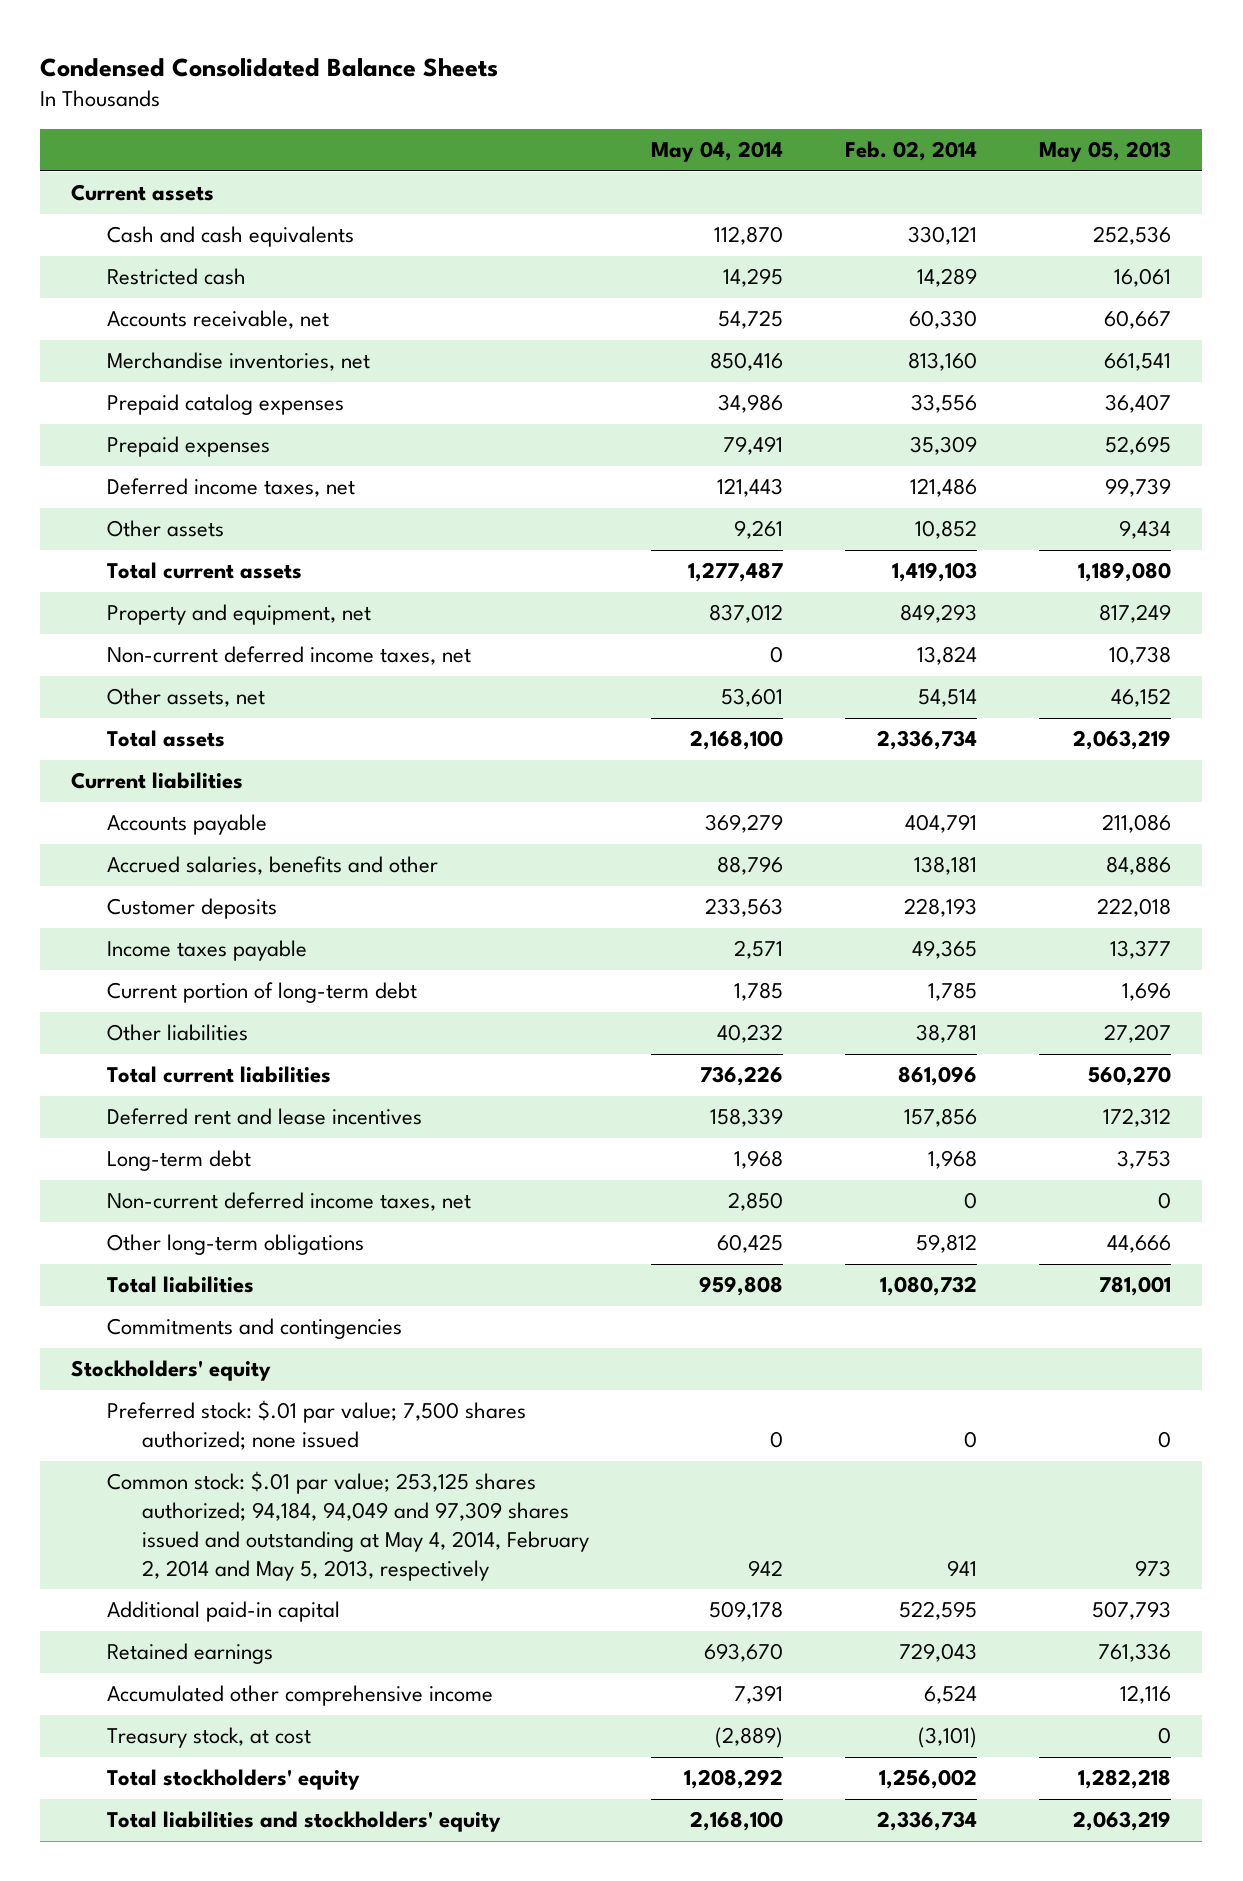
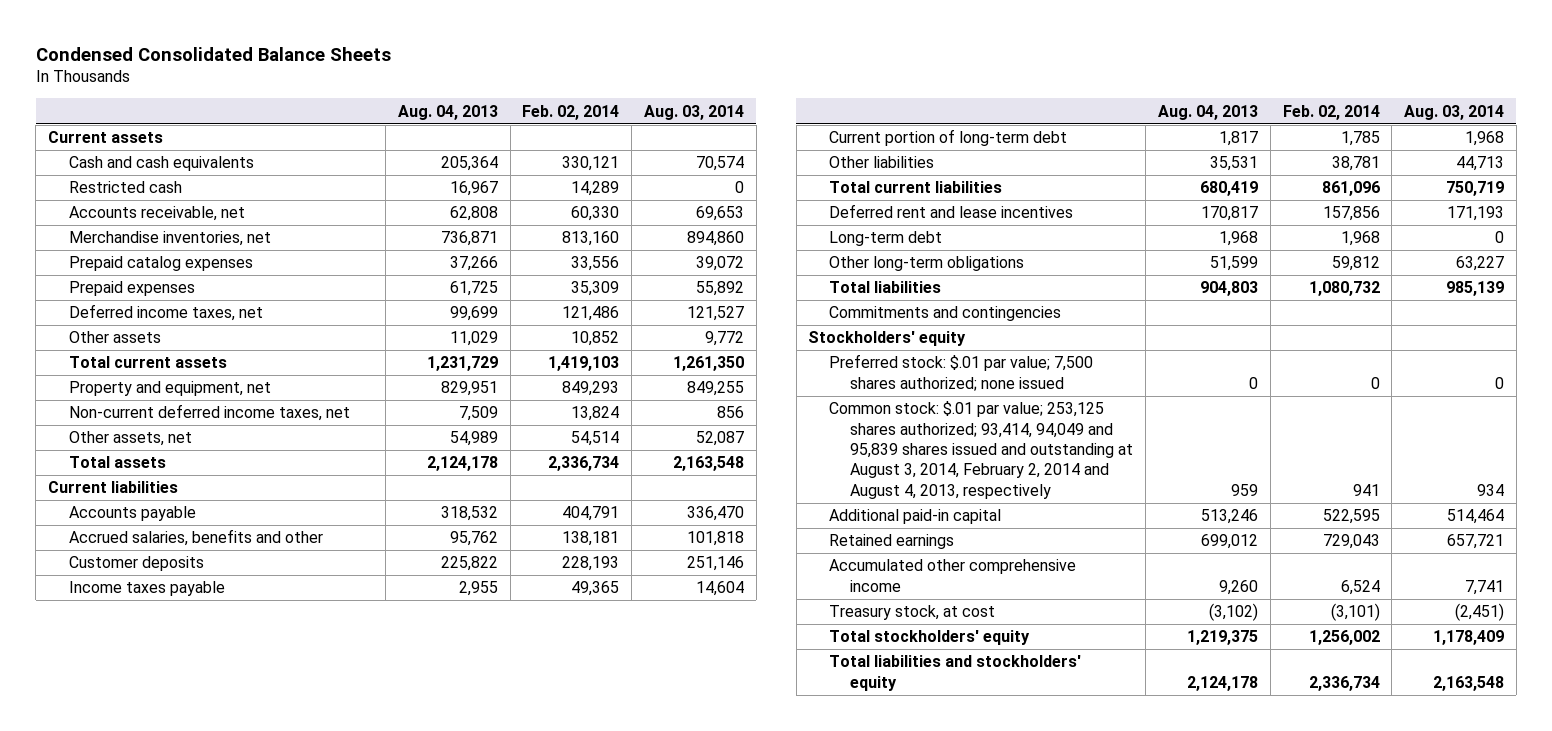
- | May 04, 2014 | Feb. 02, 2014 | May 05, 2013
+ | Aug. 04, 2013 | Feb. 02, 2014 | Aug. 03, 2014
- Non-current deferred income taxes, net | 2,850 | 0 | 0
- Common stock: $.01 par value; 253,125 shares authorized; 94,184, 94,049 and 97,309 shares issued and outstanding at May 4, 2014, February 2, 2014 and May 5, 2013, respectively | 942 | 941 | 973
+ Common stock: $.01 par value; 253,125 shares authorized; 93,414, 94,049 and 95,839 shares issued and outstanding at August 3, 2014, February 2, 2014 and August 4, 2013, respectively | 959 | 941 | 934

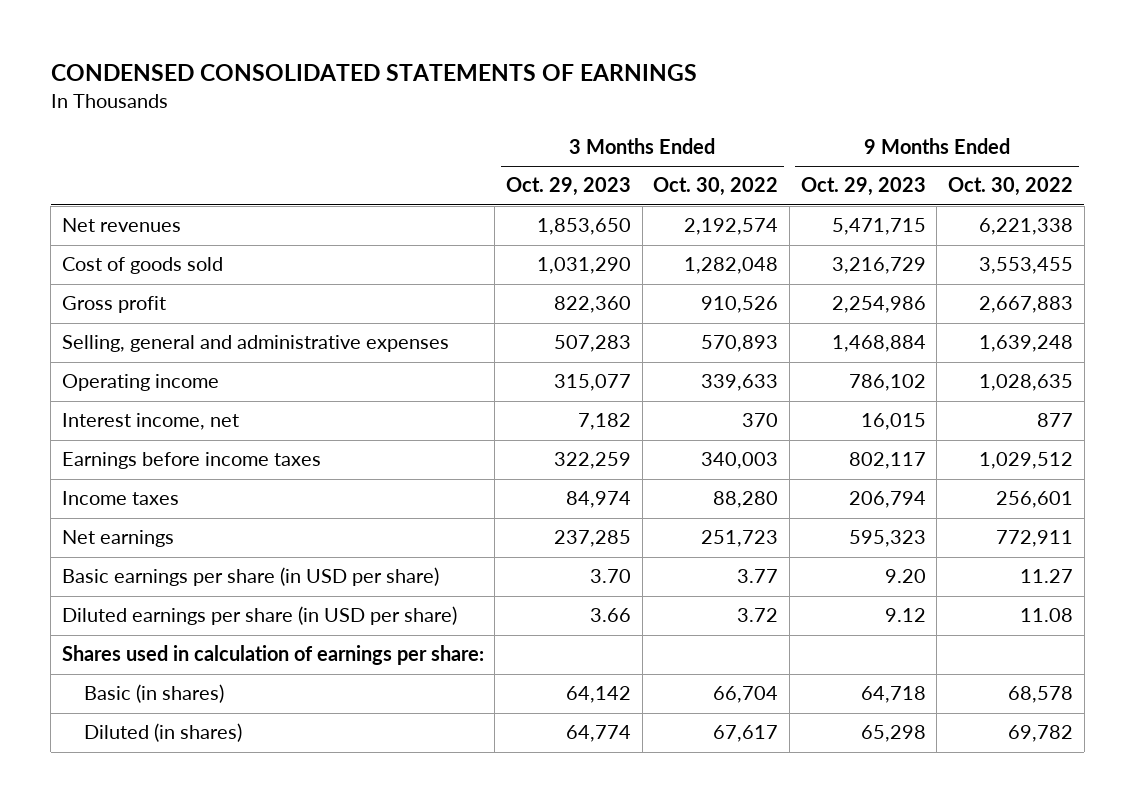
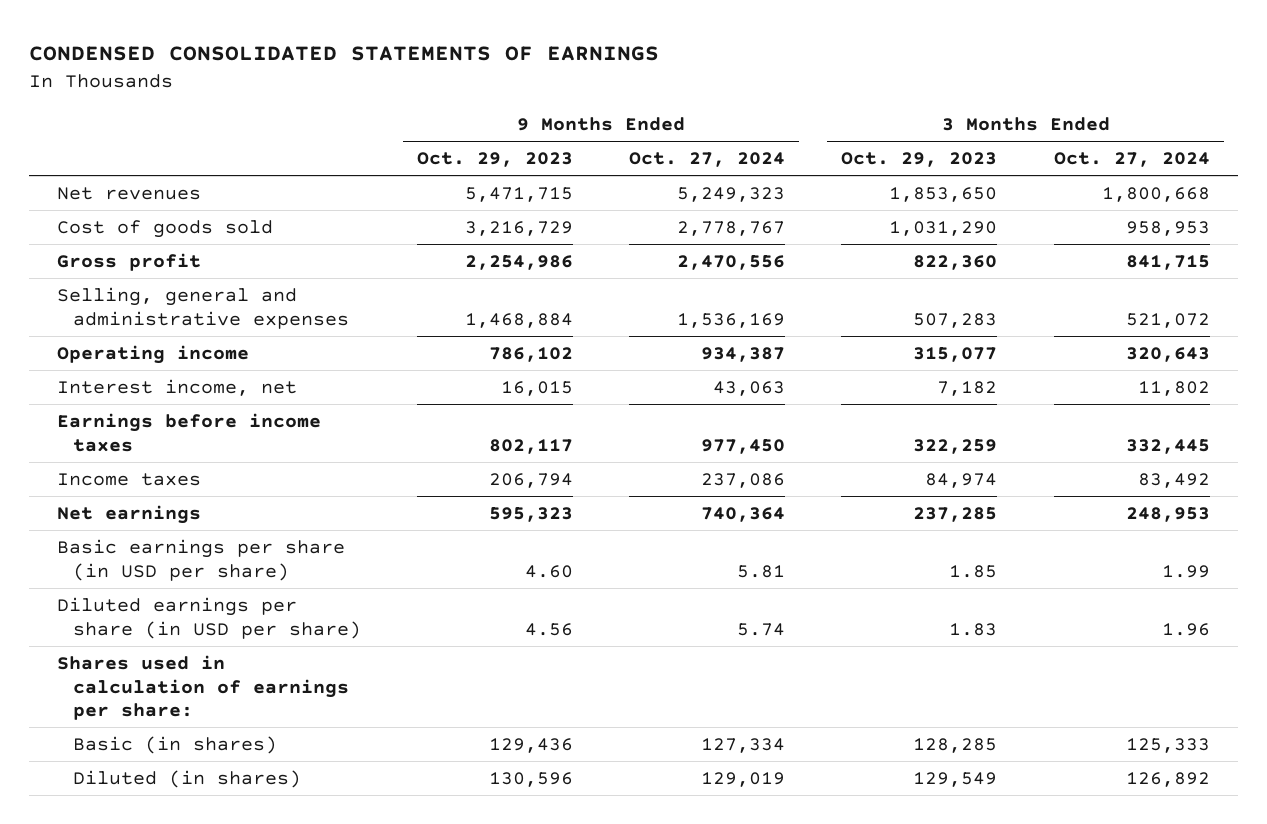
- | 3 Months Ended Oct. 29, 2023 | 3 Months Ended Oct. 30, 2022 | 9 Months Ended Oct. 29, 2023 | 9 Months Ended Oct. 30, 2022
+ | 9 Months Ended Oct. 29, 2023 | 9 Months Ended Oct. 27, 2024 | 3 Months Ended Oct. 29, 2023 | 3 Months Ended Oct. 27, 2024
- Basic earnings per share (in USD per share) | 3.70 | 3.77 | 9.20 | 11.27
- Diluted earnings per share (in USD per share) | 3.66 | 3.72 | 9.12 | 11.08
+ Basic earnings per share (in USD per share) | 4.60 | 5.81 | 1.85 | 1.99
+ Diluted earnings per share (in USD per share) | 4.56 | 5.74 | 1.83 | 1.96
- Basic (in shares) | 64,142 | 66,704 | 64,718 | 68,578
- Diluted (in shares) | 64,774 | 67,617 | 65,298 | 69,782
+ Basic (in shares) | 129,436 | 127,334 | 128,285 | 125,333
+ Diluted (in shares) | 130,596 | 129,019 | 129,549 | 126,892

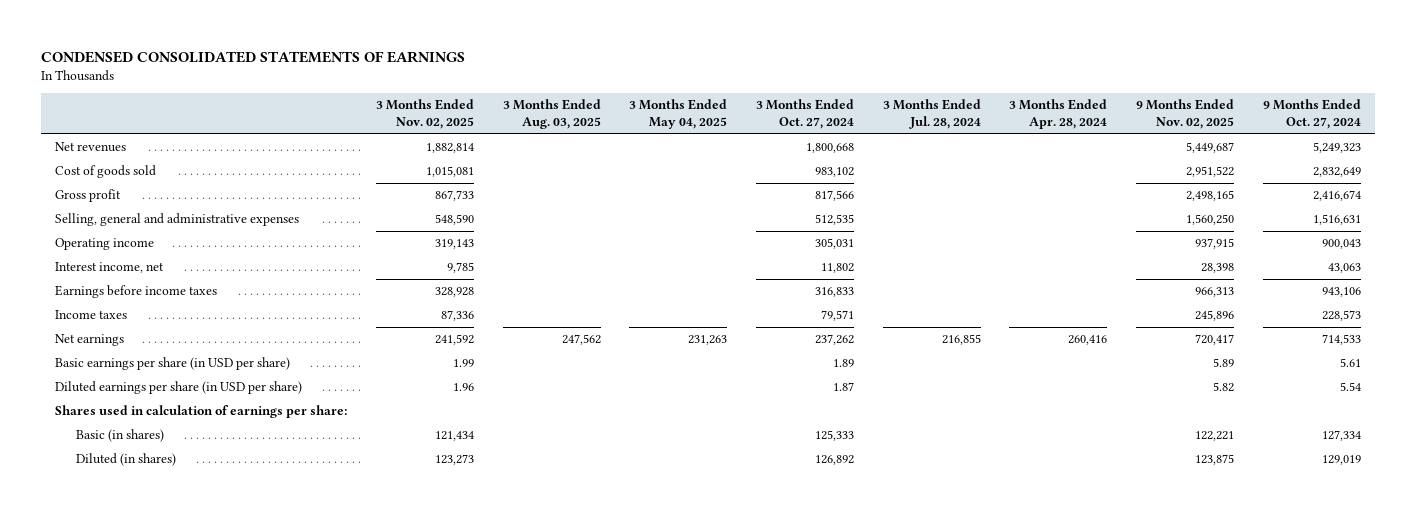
- | 9 Months Ended Oct. 29, 2023 | 9 Months Ended Oct. 27, 2024 | 3 Months Ended Oct. 29, 2023 | 3 Months Ended Oct. 27, 2024
+ | 3 Months Ended Nov. 02, 2025 | 3 Months Ended Aug. 03, 2025 | 3 Months Ended May 04, 2025 | 3 Months Ended Oct. 27, 2024 | 3 Months Ended Jul. 28, 2024 | 3 Months Ended Apr. 28, 2024 | 9 Months Ended Nov. 02, 2025 | 9 Months Ended Oct. 27, 2024
- Cost of goods sold | 3,216,729 | 2,778,767 | 1,031,290 | 958,953
- Gross profit | 2,254,986 | 2,470,556 | 822,360 | 841,715
- Selling, general and administrative expenses | 1,468,884 | 1,536,169 | 507,283 | 521,072
- Operating income | 786,102 | 934,387 | 315,077 | 320,643
+ Cost of goods sold | 1,015,081 | | | 983,102 | | | 2,951,522 | 2,832,649
+ Gross profit | 867,733 | | | 817,566 | | | 2,498,165 | 2,416,674
+ Selling, general and administrative expenses | 548,590 | | | 512,535 | | | 1,560,250 | 1,516,631
+ Operating income | 319,143 | | | 305,031 | | | 937,915 | 900,043
- Earnings before income taxes | 802,117 | 977,450 | 322,259 | 332,445
- Income taxes | 206,794 | 237,086 | 84,974 | 83,492
- Net earnings | 595,323 | 740,364 | 237,285 | 248,953
- Basic earnings per share (in USD per share) | 4.60 | 5.81 | 1.85 | 1.99
- Diluted earnings per share (in USD per share) | 4.56 | 5.74 | 1.83 | 1.96
+ Earnings before income taxes | 328,928 | | | 316,833 | | | 966,313 | 943,106
+ Income taxes | 87,336 | | | 79,571 | | | 245,896 | 228,573
+ Net earnings | 241,592 | 247,562 | 231,263 | 237,262 | 216,855 | 260,416 | 720,417 | 714,533
+ Basic earnings per share (in USD per share) | 1.99 | | | 1.89 | | | 5.89 | 5.61
+ Diluted earnings per share (in USD per share) | 1.96 | | | 1.87 | | | 5.82 | 5.54

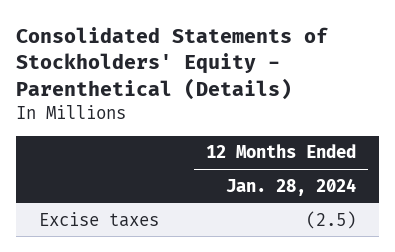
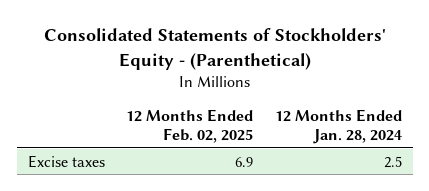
- Consolidated Statements of Stockholders' Equity - Parenthetical (Details)
+ Consolidated Statements of Stockholders' Equity - (Parenthetical)
- | 12 Months Ended Jan. 28, 2024
+ | 12 Months Ended Feb. 02, 2025 | 12 Months Ended Jan. 28, 2024
- Excise taxes | (2.5)
+ Excise taxes | 6.9 | 2.5

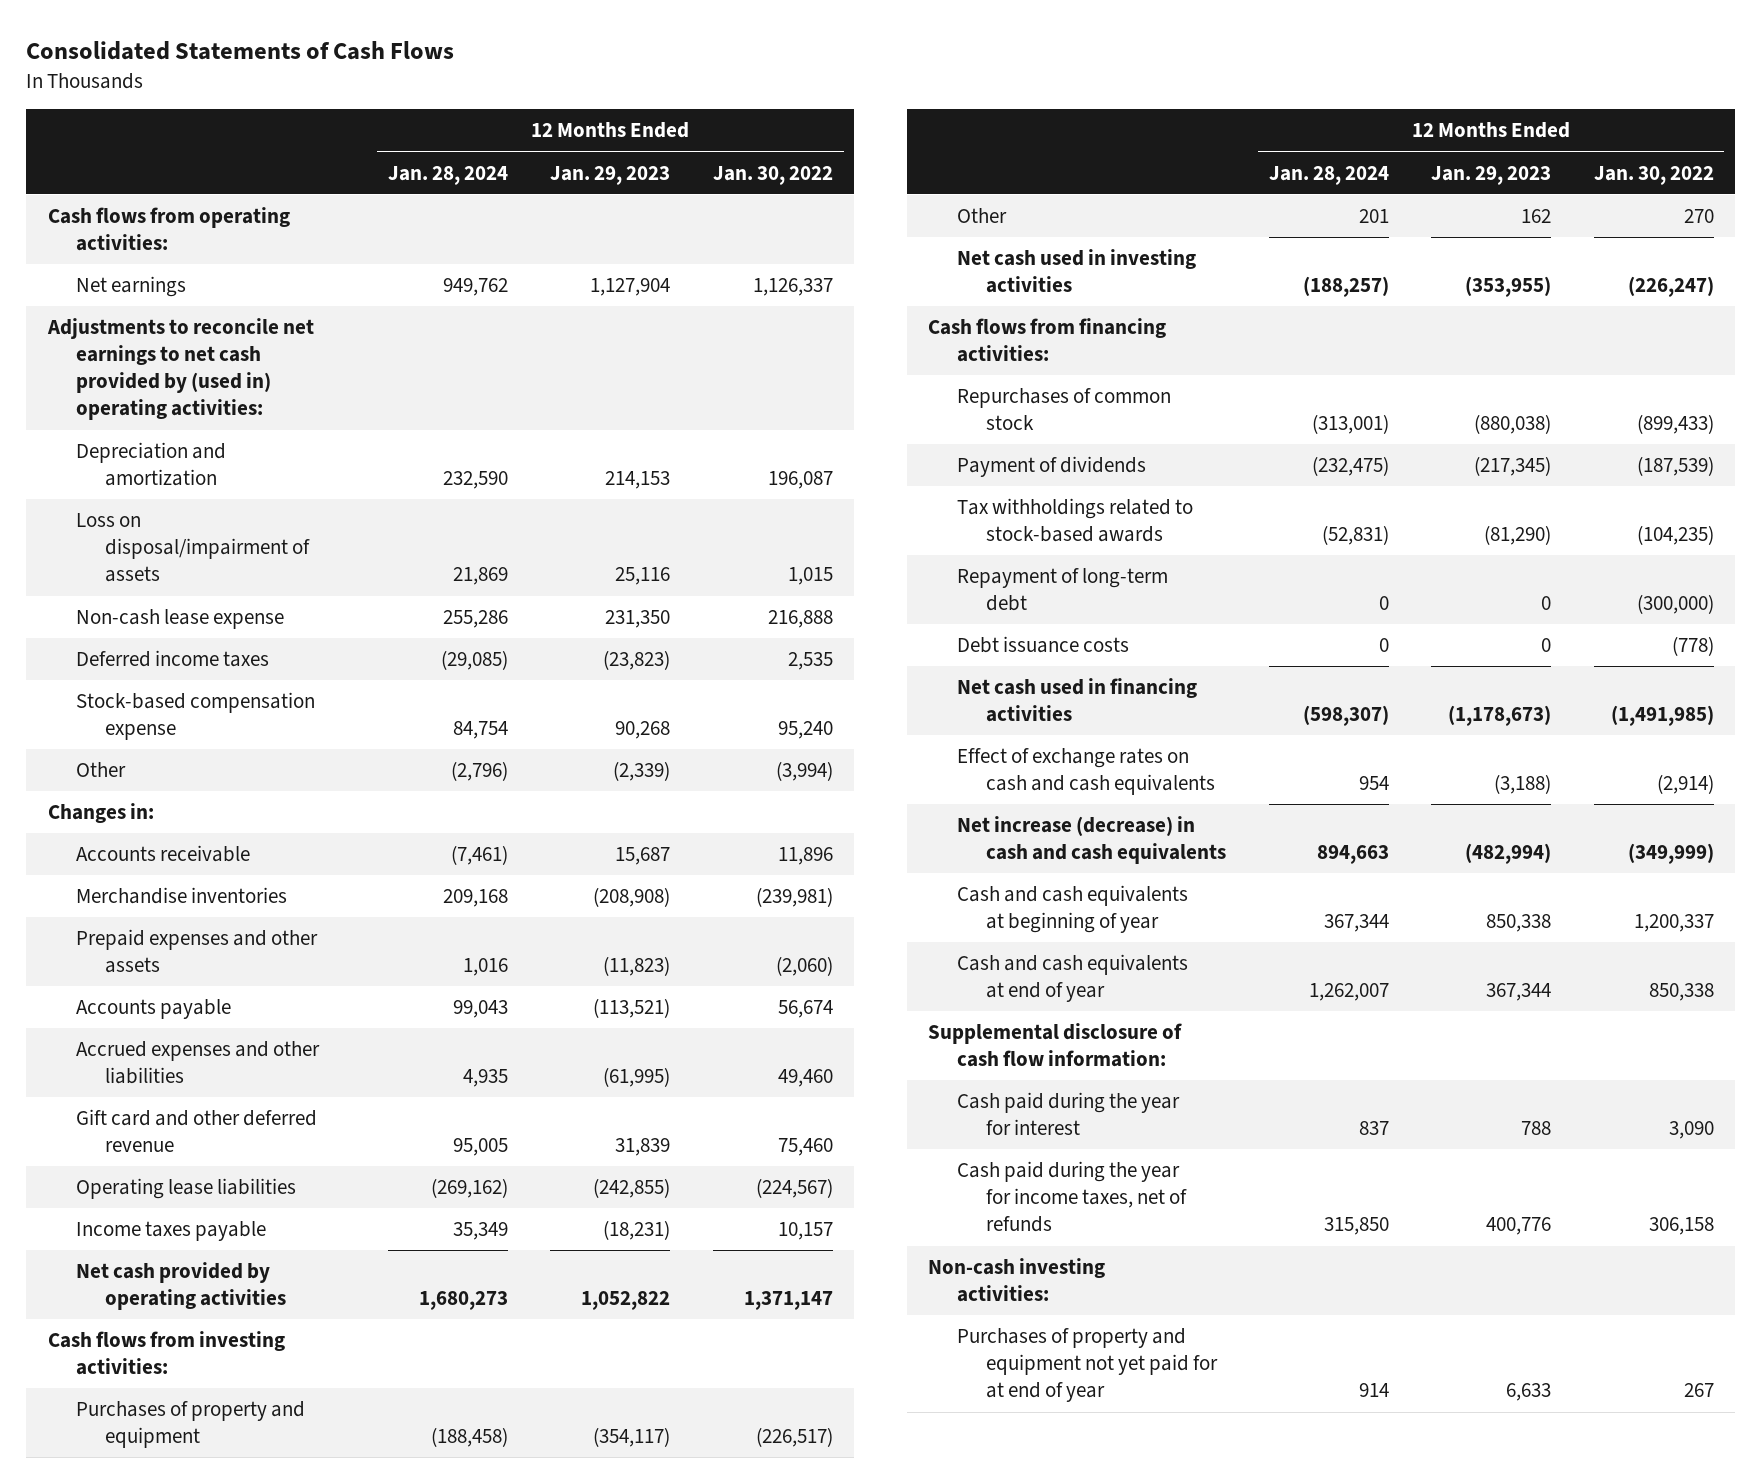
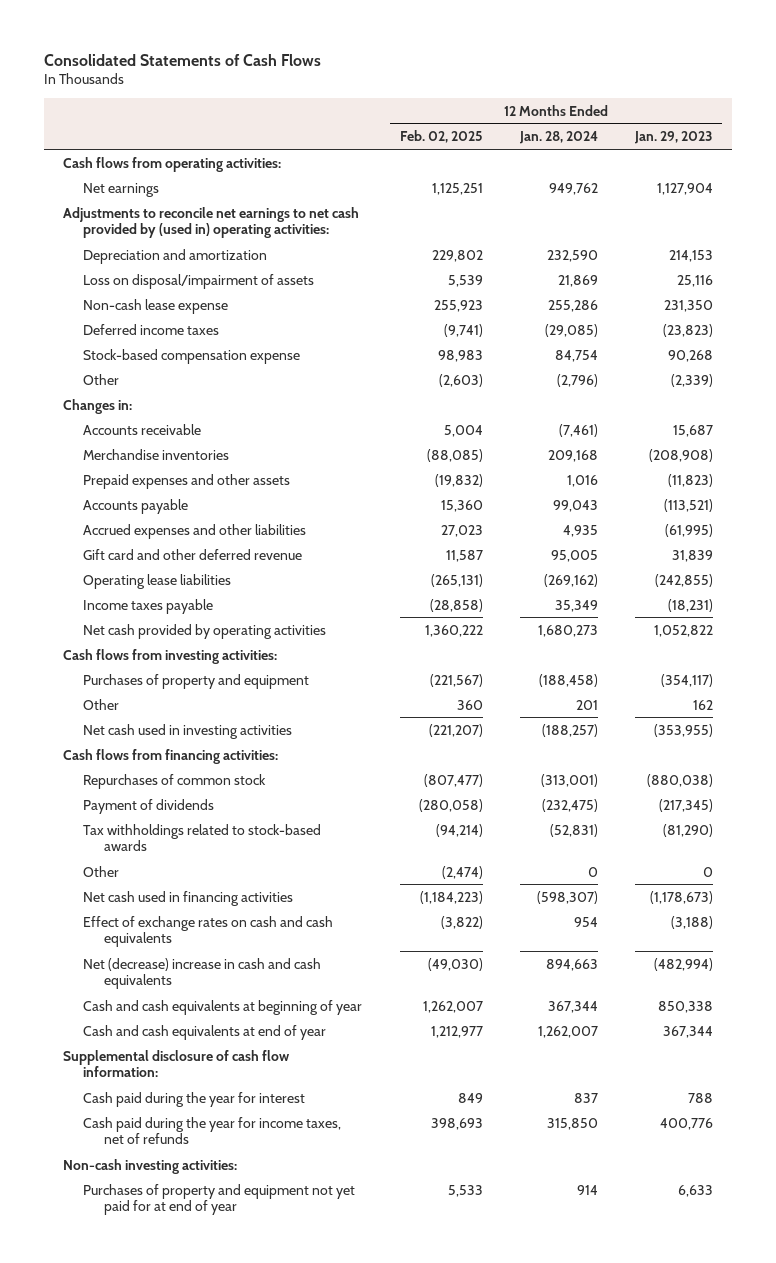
- | 12 Months Ended Jan. 28, 2024 | 12 Months Ended Jan. 29, 2023 | 12 Months Ended Jan. 30, 2022
+ | 12 Months Ended Feb. 02, 2025 | 12 Months Ended Jan. 28, 2024 | 12 Months Ended Jan. 29, 2023
- Repayment of long-term debt | 0 | 0 | (300,000)
- Debt issuance costs | 0 | 0 | (778)
+ Other | (2,474) | 0 | 0
- Net increase (decrease) in cash and cash equivalents | 894,663 | (482,994) | (349,999)
+ Net (decrease) increase in cash and cash equivalents | (49,030) | 894,663 | (482,994)

